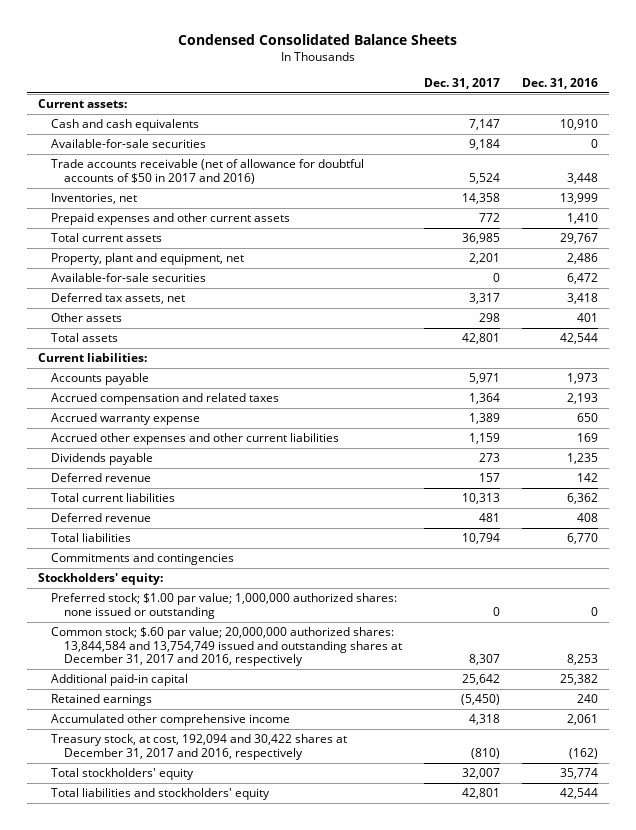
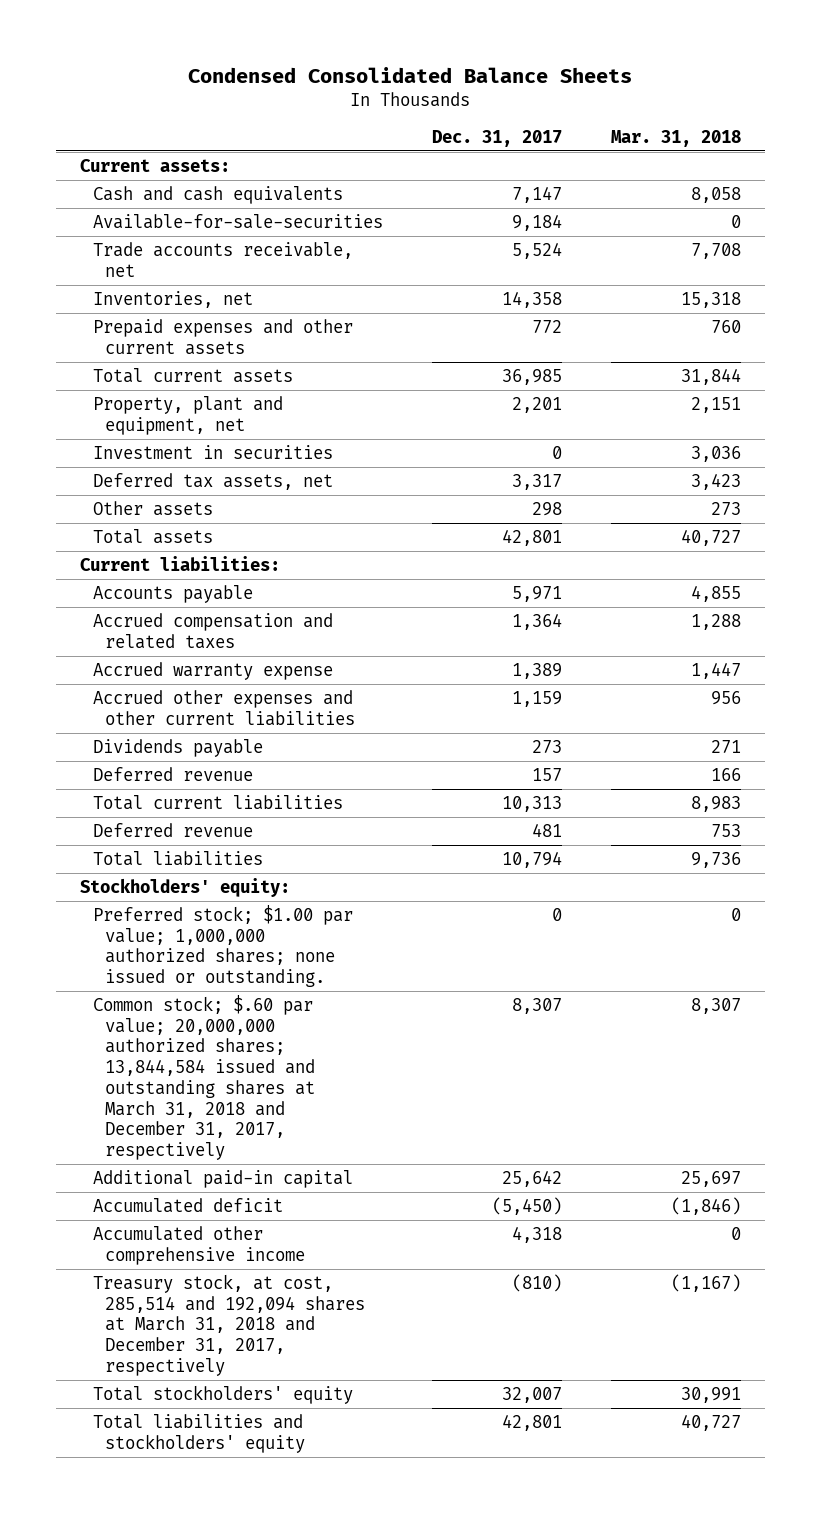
- | Dec. 31, 2017 | Dec. 31, 2016
+ | Dec. 31, 2017 | Mar. 31, 2018
- Available-for-sale securities | 9,184 | 0
- Trade accounts receivable (net of allowance for doubtful accounts of $50 in 2017 and 2016) | 5,524 | 3,448
+ Available-for-sale-securities | 9,184 | 0
+ Trade accounts receivable, net | 5,524 | 7,708
- Available-for-sale securities | 0 | 6,472
+ Investment in securities | 0 | 3,036
- Commitments and contingencies
- Preferred stock; $1.00 par value; 1,000,000 authorized shares: none issued or outstanding | 0 | 0
- Common stock; $.60 par value; 20,000,000 authorized shares: 13,844,584 and 13,754,749 issued and outstanding shares at December 31, 2017 and 2016, respectively | 8,307 | 8,253
+ Preferred stock; $1.00 par value; 1,000,000 authorized shares; none issued or outstanding. | 0 | 0
+ Common stock; $.60 par value; 20,000,000 authorized shares; 13,844,584 issued and outstanding shares at March 31, 2018 and December 31, 2017, respectively | 8,307 | 8,307
- Retained earnings | (5,450) | 240
+ Accumulated deficit | (5,450) | (1,846)
- Treasury stock, at cost, 192,094 and 30,422 shares at December 31, 2017 and 2016, respectively | (810) | (162)
+ Treasury stock, at cost, 285,514 and 192,094 shares at March 31, 2018 and December 31, 2017, respectively | (810) | (1,167)

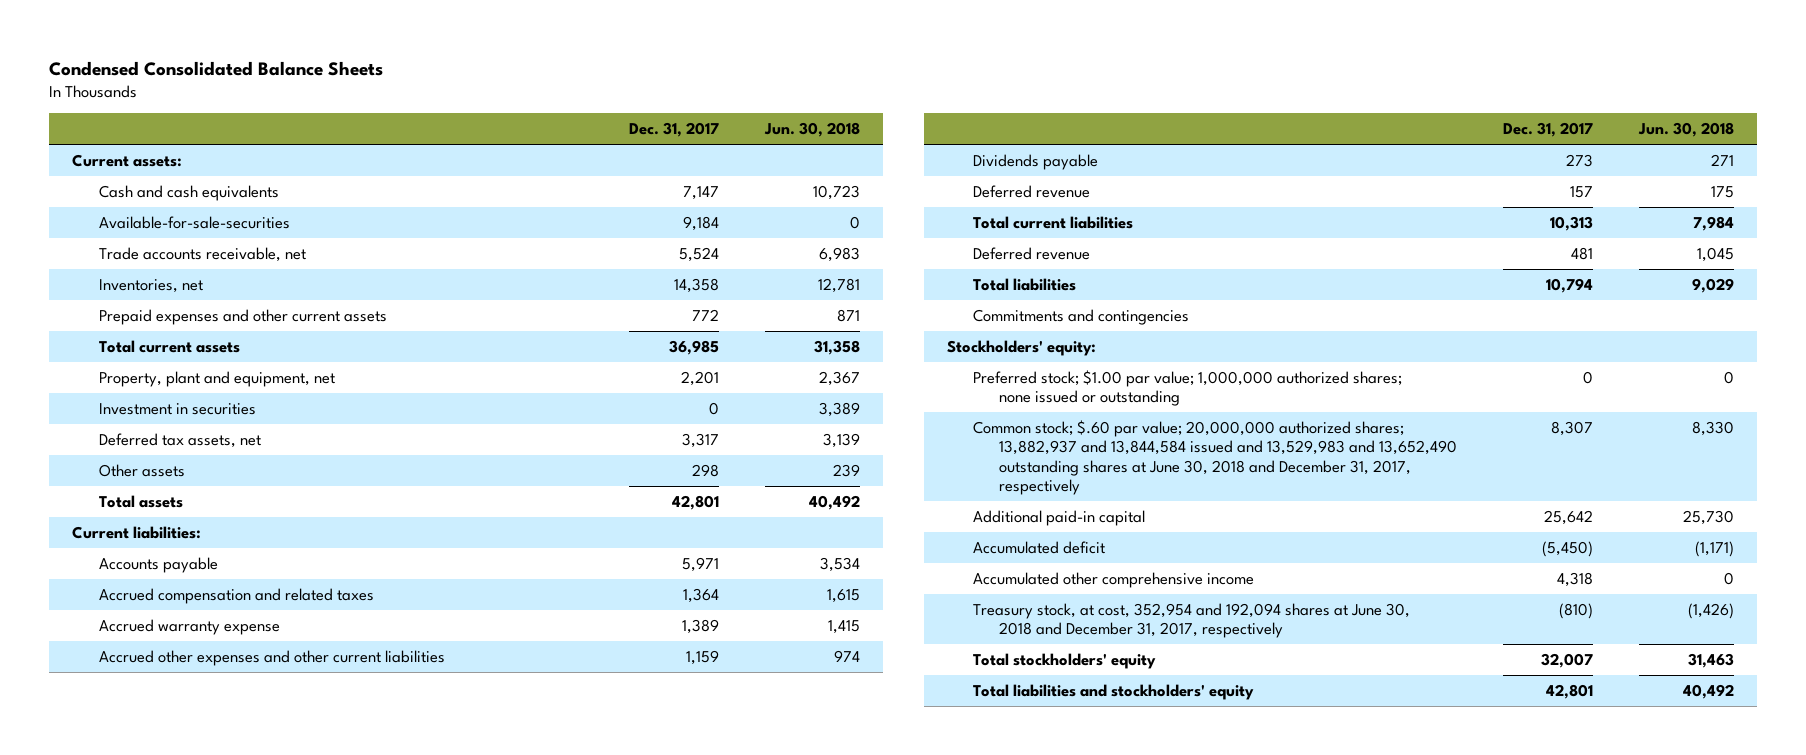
- | Dec. 31, 2017 | Mar. 31, 2018
+ | Dec. 31, 2017 | Jun. 30, 2018
+ Commitments and contingencies
- Preferred stock; $1.00 par value; 1,000,000 authorized shares; none issued or outstanding. | 0 | 0
- Common stock; $.60 par value; 20,000,000 authorized shares; 13,844,584 issued and outstanding shares at March 31, 2018 and December 31, 2017, respectively | 8,307 | 8,307
+ Preferred stock; $1.00 par value; 1,000,000 authorized shares; none issued or outstanding | 0 | 0
+ Common stock; $.60 par value; 20,000,000 authorized shares; 13,882,937 and 13,844,584 issued and 13,529,983 and 13,652,490 outstanding shares at June 30, 2018 and December 31, 2017, respectively | 8,307 | 8,330
- Treasury stock, at cost, 285,514 and 192,094 shares at March 31, 2018 and December 31, 2017, respectively | (810) | (1,167)
+ Treasury stock, at cost, 352,954 and 192,094 shares at June 30, 2018 and December 31, 2017, respectively | (810) | (1,426)

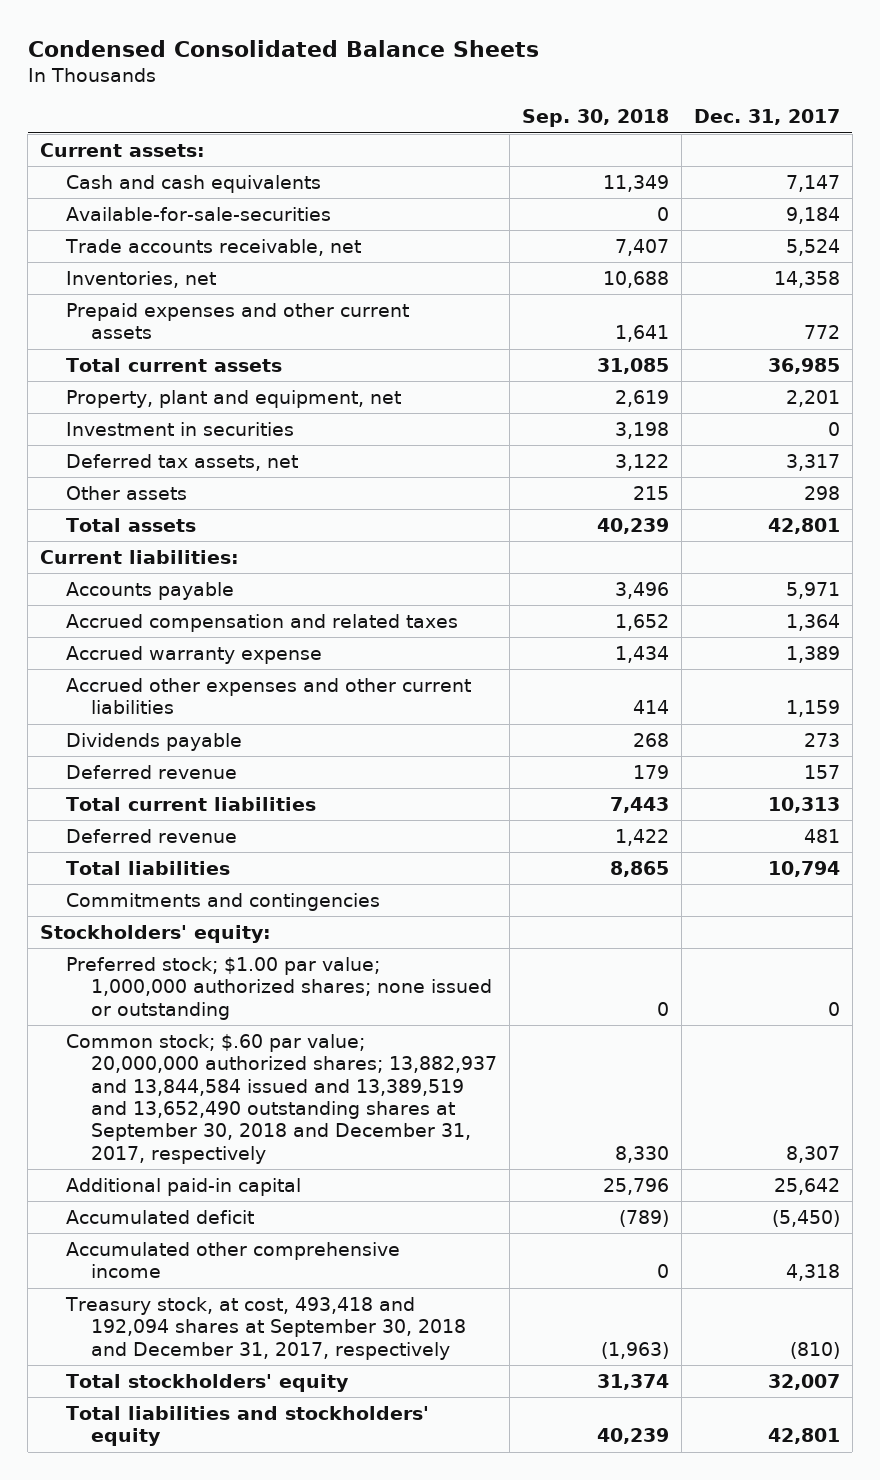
- | Dec. 31, 2017 | Jun. 30, 2018
+ | Sep. 30, 2018 | Dec. 31, 2017
- Common stock; $.60 par value; 20,000,000 authorized shares; 13,882,937 and 13,844,584 issued and 13,529,983 and 13,652,490 outstanding shares at June 30, 2018 and December 31, 2017, respectively | 8,307 | 8,330
+ Common stock; $.60 par value; 20,000,000 authorized shares; 13,882,937 and 13,844,584 issued and 13,389,519 and 13,652,490 outstanding shares at September 30, 2018 and December 31, 2017, respectively | 8,330 | 8,307
- Treasury stock, at cost, 352,954 and 192,094 shares at June 30, 2018 and December 31, 2017, respectively | (810) | (1,426)
+ Treasury stock, at cost, 493,418 and 192,094 shares at September 30, 2018 and December 31, 2017, respectively | (1,963) | (810)

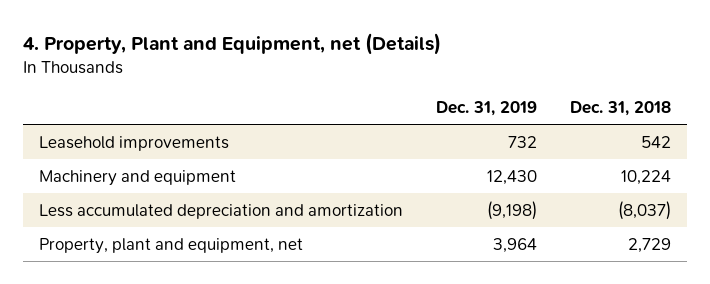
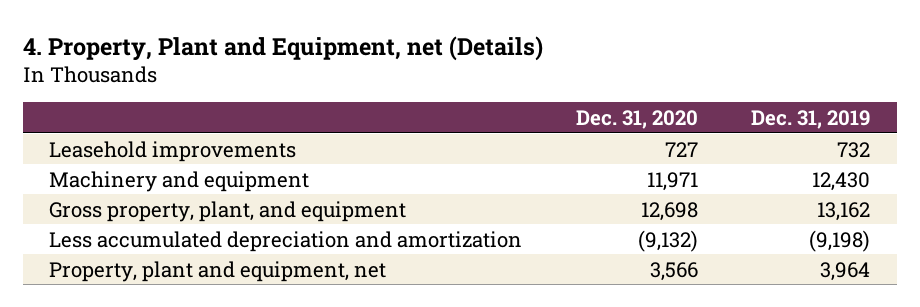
- | Dec. 31, 2019 | Dec. 31, 2018
+ | Dec. 31, 2020 | Dec. 31, 2019
+ Gross property, plant, and equipment | 12,698 | 13,162

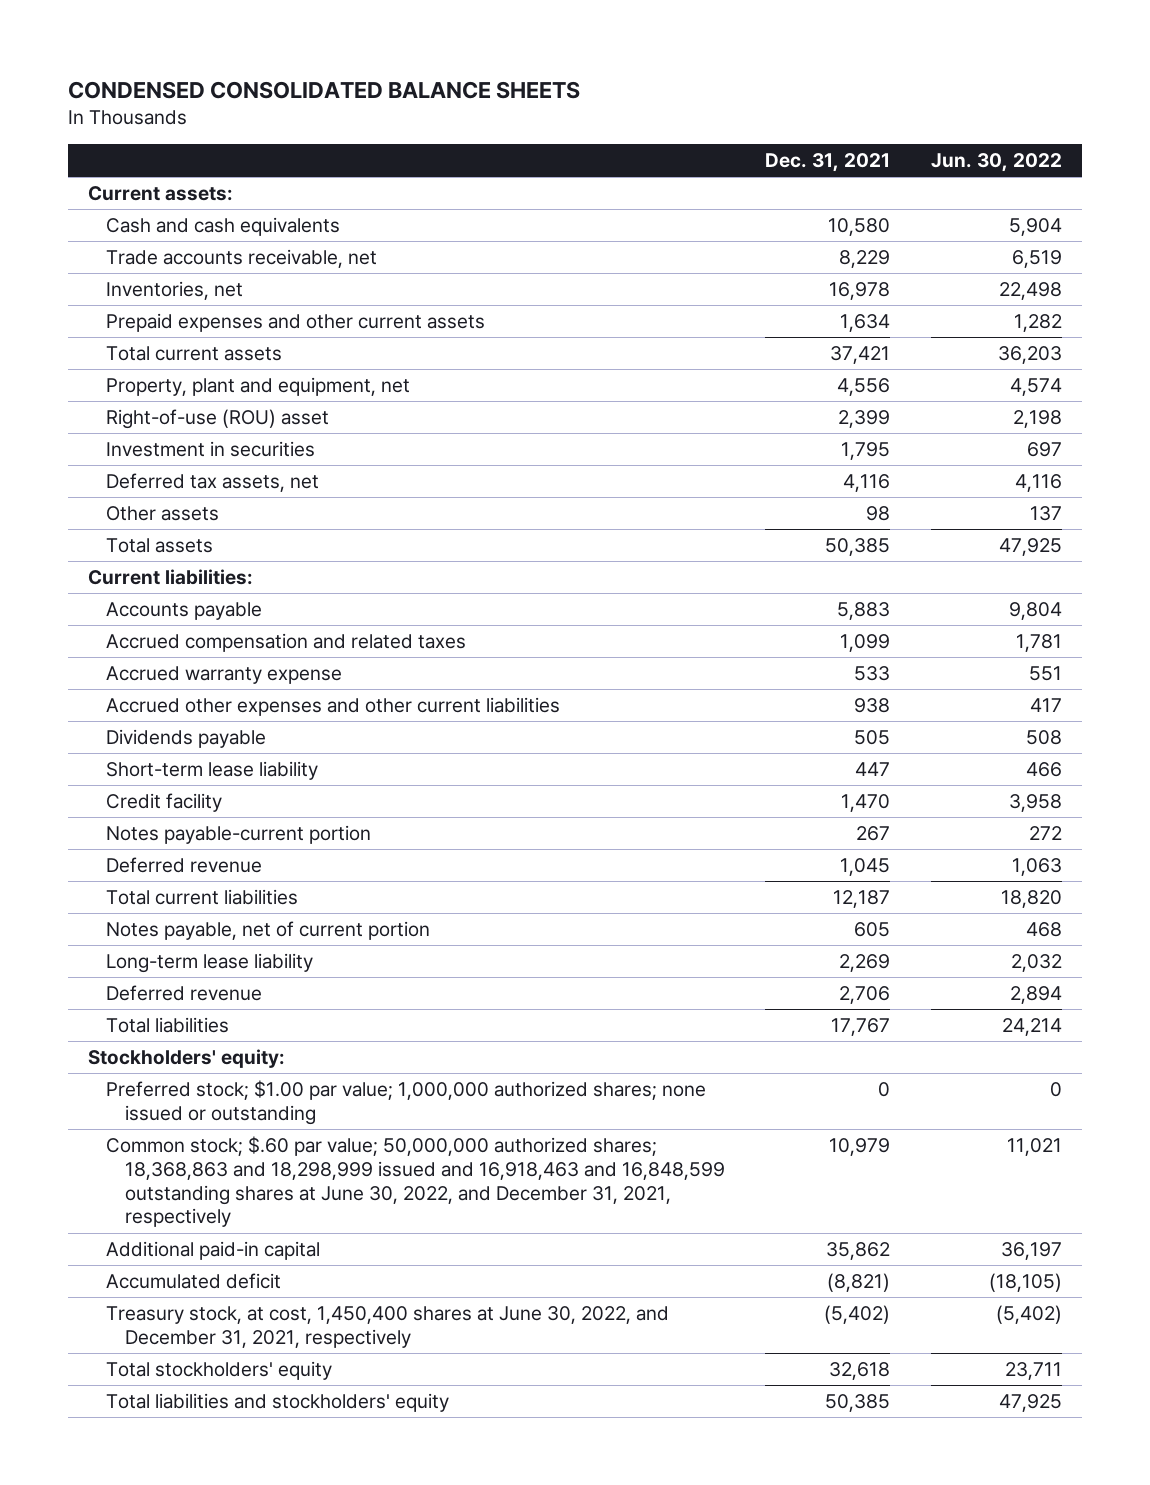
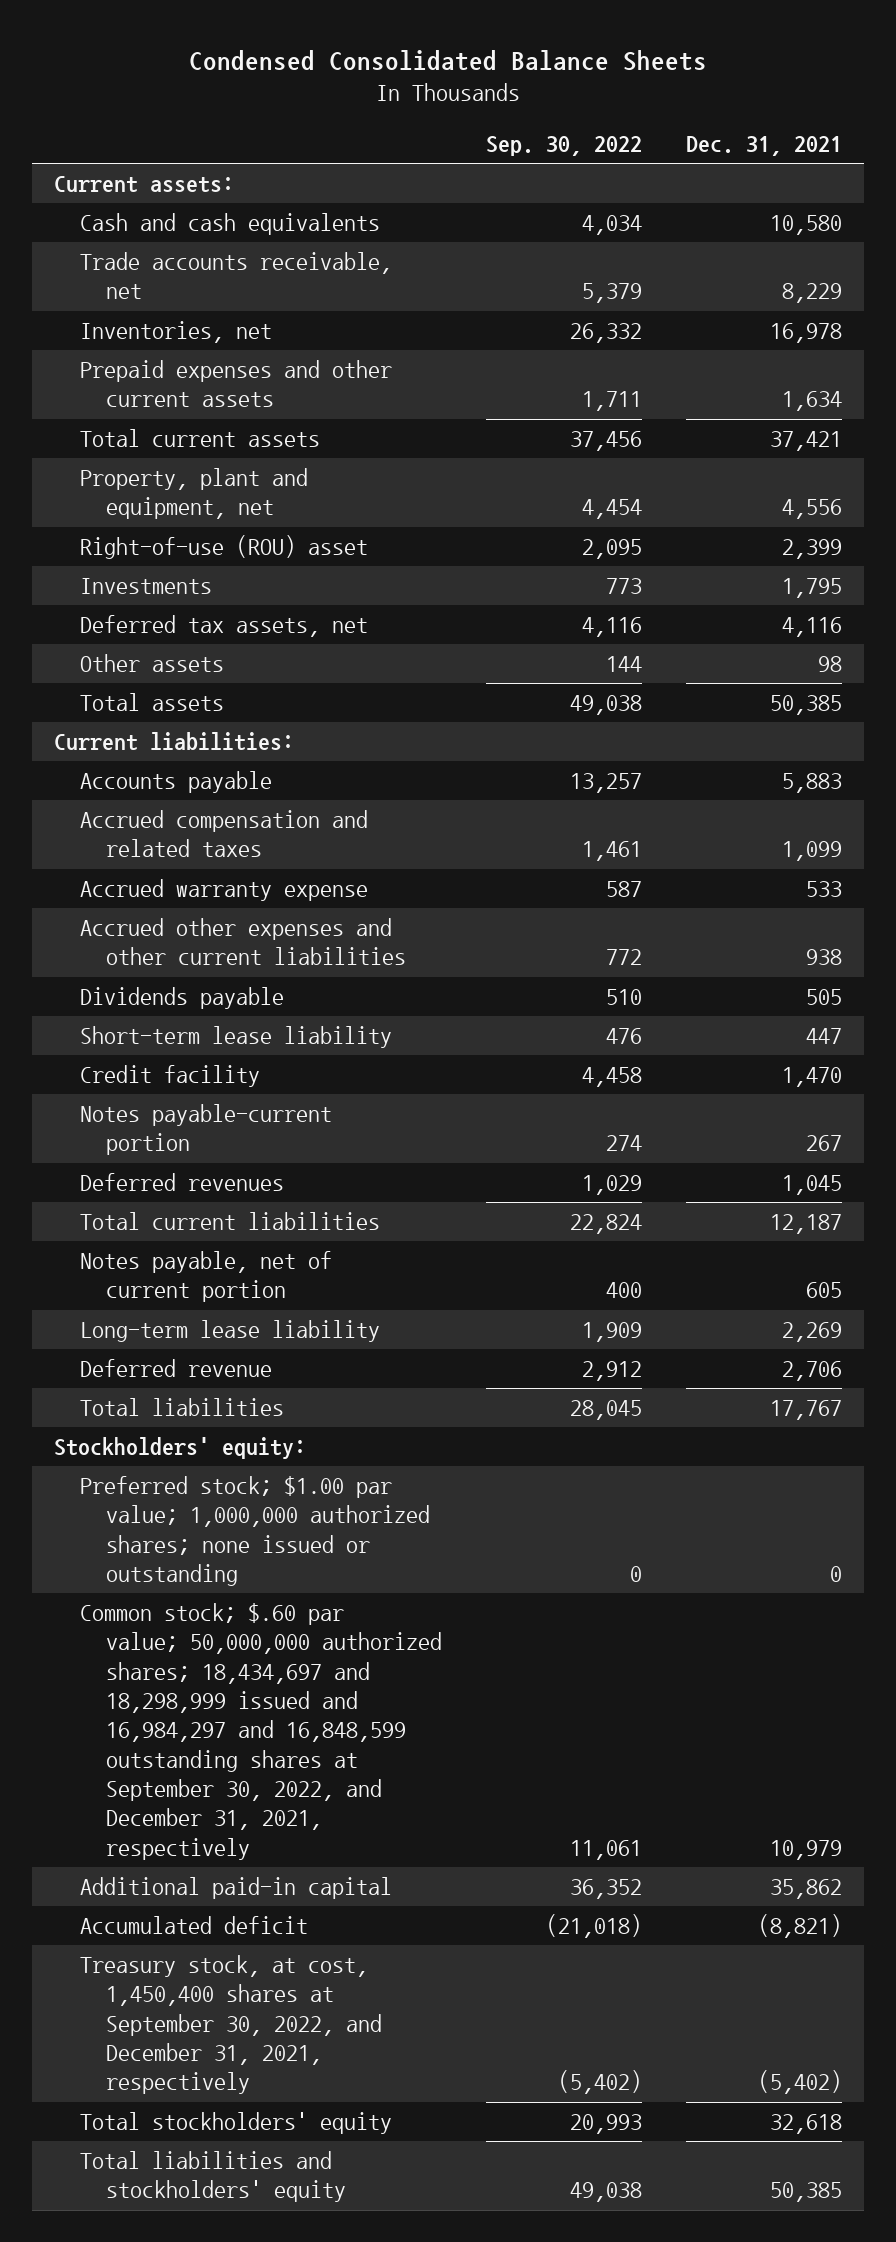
- CONDENSED CONSOLIDATED BALANCE SHEETS
+ Condensed Consolidated Balance Sheets
- | Dec. 31, 2021 | Jun. 30, 2022
+ | Sep. 30, 2022 | Dec. 31, 2021
- Investment in securities | 1,795 | 697
+ Investments | 773 | 1,795
- Deferred revenue | 1,045 | 1,063
+ Deferred revenues | 1,029 | 1,045
- Common stock; $.60 par value; 50,000,000 authorized shares; 18,368,863 and 18,298,999 issued and 16,918,463 and 16,848,599 outstanding shares at June 30, 2022, and December 31, 2021, respectively | 10,979 | 11,021
+ Common stock; $.60 par value; 50,000,000 authorized shares; 18,434,697 and 18,298,999 issued and 16,984,297 and 16,848,599 outstanding shares at September 30, 2022, and December 31, 2021, respectively | 11,061 | 10,979
- Treasury stock, at cost, 1,450,400 shares at June 30, 2022, and December 31, 2021, respectively | (5,402) | (5,402)
+ Treasury stock, at cost, 1,450,400 shares at September 30, 2022, and December 31, 2021, respectively | (5,402) | (5,402)

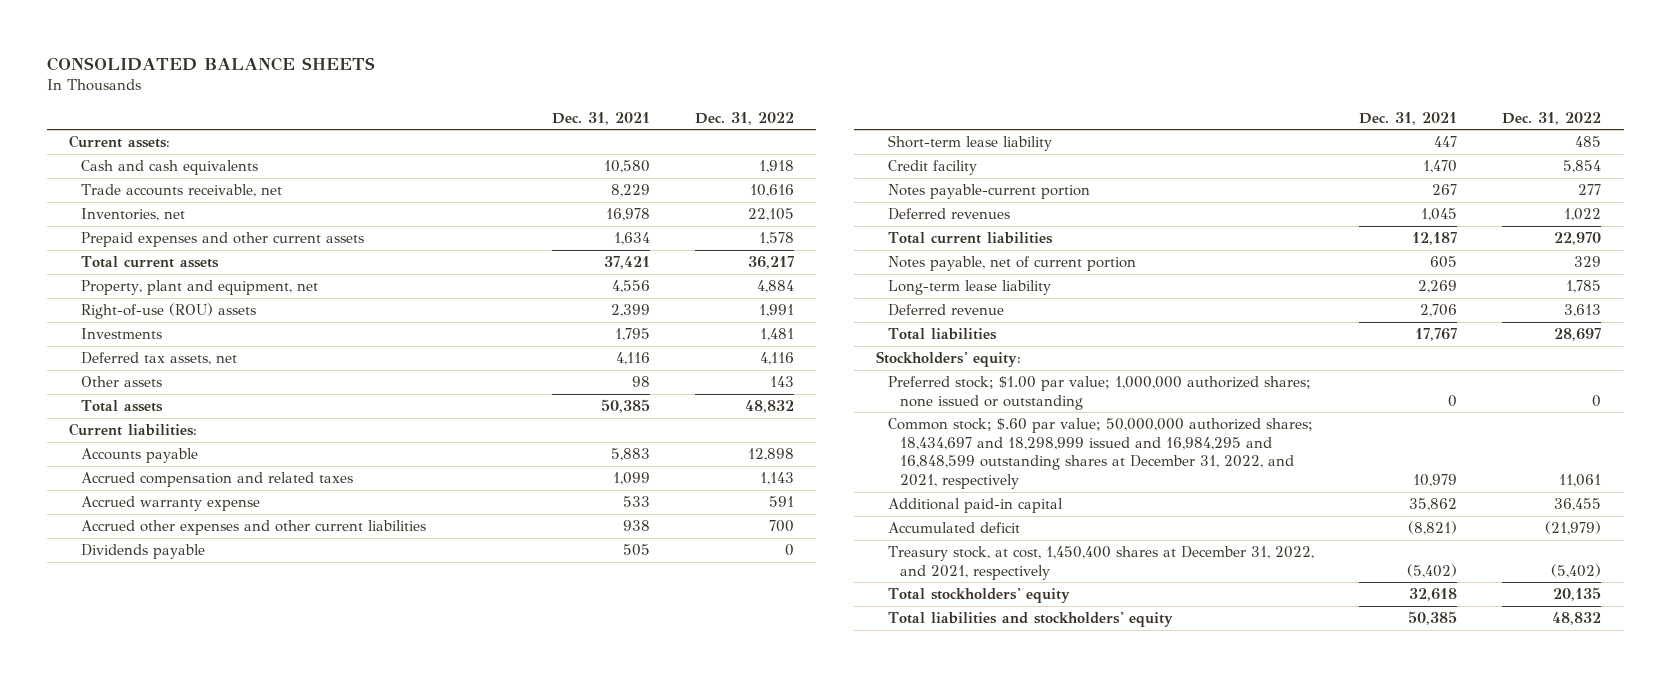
- Condensed Consolidated Balance Sheets
+ CONSOLIDATED BALANCE SHEETS
- | Sep. 30, 2022 | Dec. 31, 2021
+ | Dec. 31, 2021 | Dec. 31, 2022
- Right-of-use (ROU) asset | 2,095 | 2,399
+ Right-of-use (ROU) assets | 2,399 | 1,991
- Common stock; $.60 par value; 50,000,000 authorized shares; 18,434,697 and 18,298,999 issued and 16,984,297 and 16,848,599 outstanding shares at September 30, 2022, and December 31, 2021, respectively | 11,061 | 10,979
+ Common stock; $.60 par value; 50,000,000 authorized shares; 18,434,697 and 18,298,999 issued and 16,984,295 and 16,848,599 outstanding shares at December 31, 2022, and 2021, respectively | 10,979 | 11,061
- Treasury stock, at cost, 1,450,400 shares at September 30, 2022, and December 31, 2021, respectively | (5,402) | (5,402)
+ Treasury stock, at cost, 1,450,400 shares at December 31, 2022, and 2021, respectively | (5,402) | (5,402)

